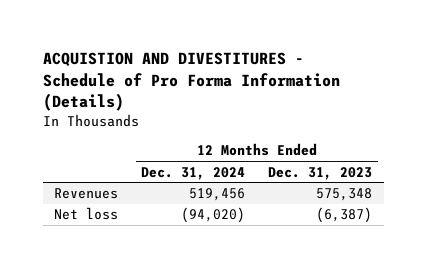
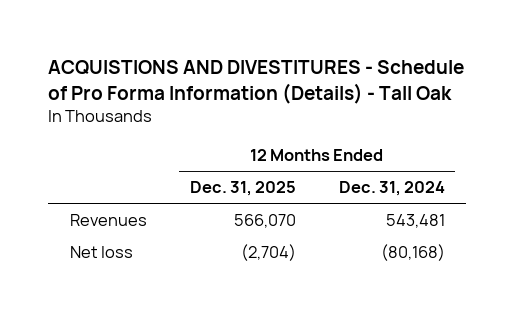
- ACQUISTION AND DIVESTITURES - Schedule of Pro Forma Information (Details)
+ ACQUISTIONS AND DIVESTITURES - Schedule of Pro Forma Information (Details) - Tall Oak
- | 12 Months Ended Dec. 31, 2024 | 12 Months Ended Dec. 31, 2023
+ | 12 Months Ended Dec. 31, 2025 | 12 Months Ended Dec. 31, 2024
- Revenues | 519,456 | 575,348
- Net loss | (94,020) | (6,387)
+ Revenues | 566,070 | 543,481
+ Net loss | (2,704) | (80,168)

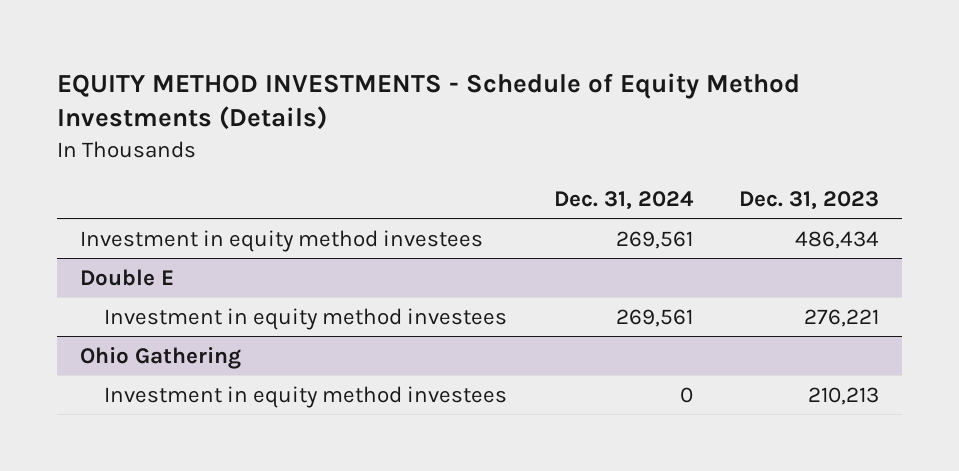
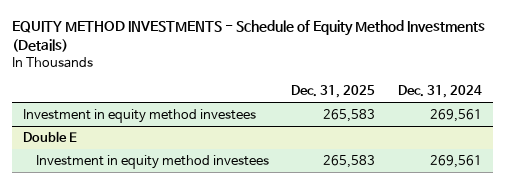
- | Dec. 31, 2024 | Dec. 31, 2023
+ | Dec. 31, 2025 | Dec. 31, 2024
- Ohio Gathering
- Investment in equity method investees | 0 | 210,213

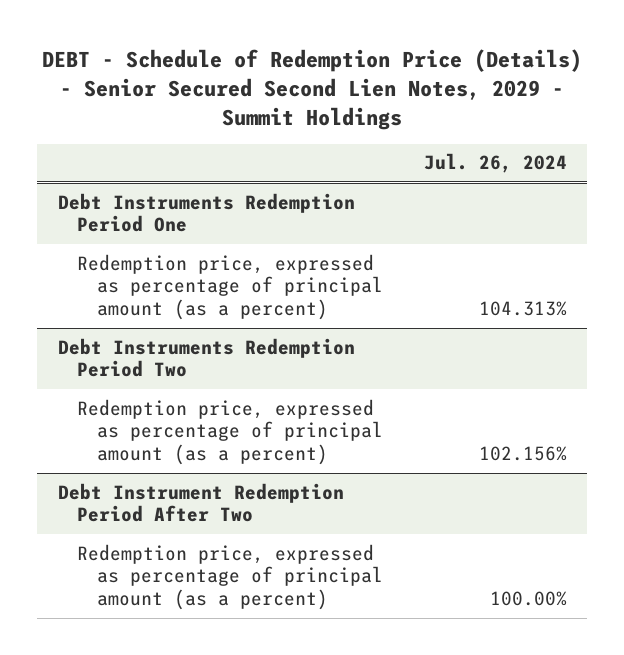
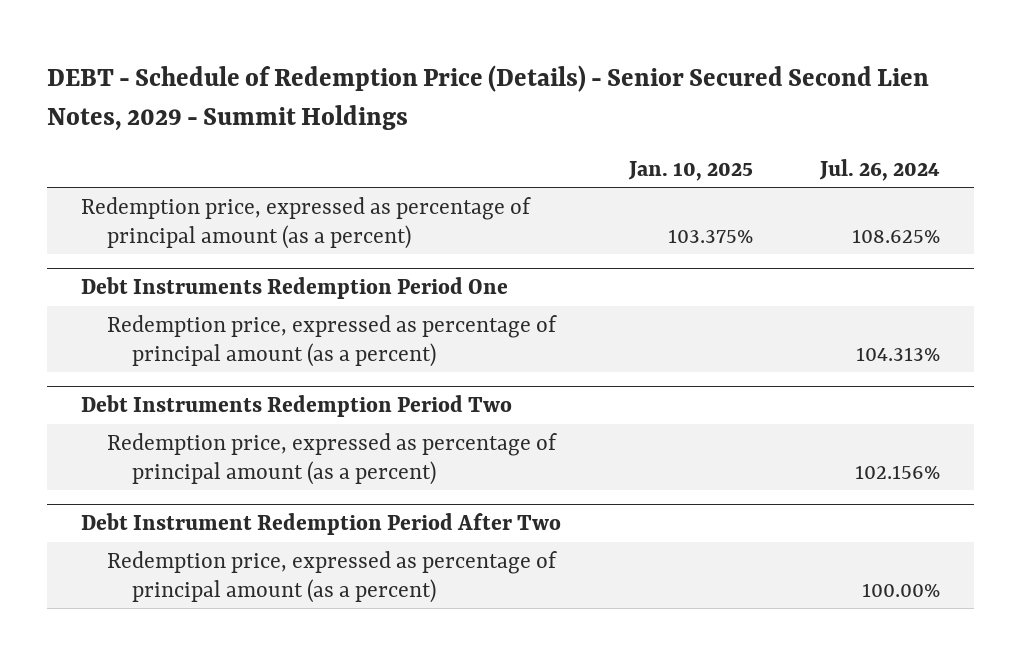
- | Jul. 26, 2024
+ | Jan. 10, 2025 | Jul. 26, 2024
+ Redemption price, expressed as percentage of principal amount (as a percent) | 103.375% | 108.625%

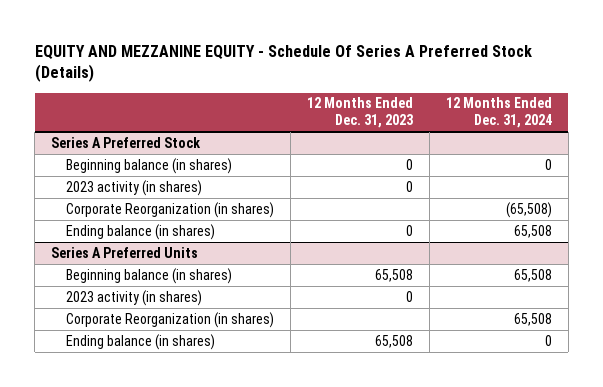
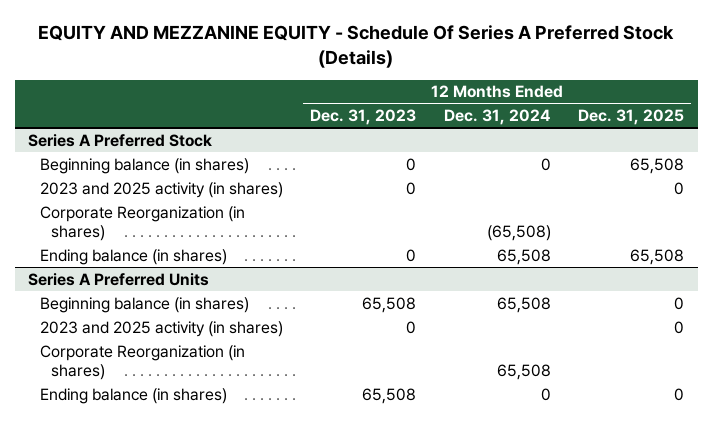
- | 12 Months Ended Dec. 31, 2023 | 12 Months Ended Dec. 31, 2024
+ | 12 Months Ended Dec. 31, 2023 | 12 Months Ended Dec. 31, 2024 | 12 Months Ended Dec. 31, 2025
@ Series A Preferred Stock
- 2023 activity (in shares) | 0 |
+ 2023 and 2025 activity (in shares) | 0 | | 0
@ Series A Preferred Units
- 2023 activity (in shares) | 0 |
+ 2023 and 2025 activity (in shares) | 0 | | 0

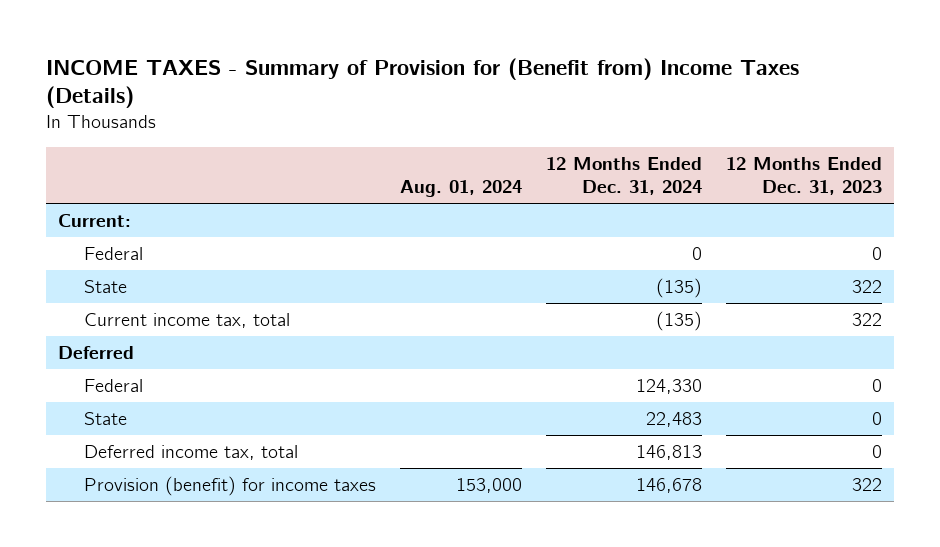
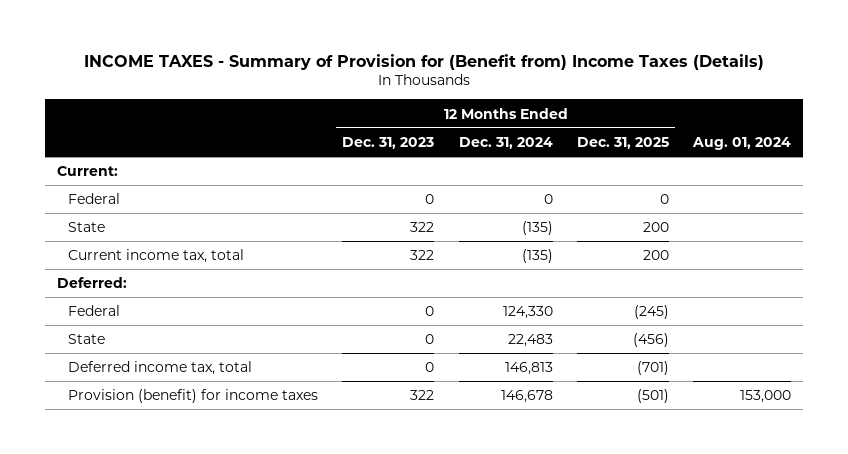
- | Aug. 01, 2024 | 12 Months Ended Dec. 31, 2024 | 12 Months Ended Dec. 31, 2023
+ | 12 Months Ended Dec. 31, 2023 | 12 Months Ended Dec. 31, 2024 | 12 Months Ended Dec. 31, 2025 | Aug. 01, 2024
- Deferred
+ Deferred:

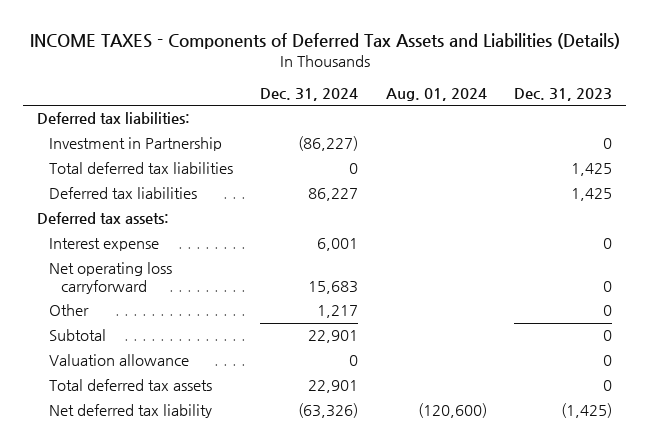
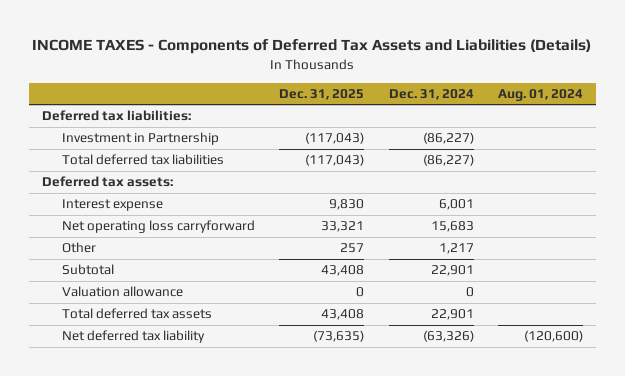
- | Dec. 31, 2024 | Aug. 01, 2024 | Dec. 31, 2023
+ | Dec. 31, 2025 | Dec. 31, 2024 | Aug. 01, 2024
- Total deferred tax liabilities | 0 | | 1,425
- Deferred tax liabilities | 86,227 | | 1,425
+ Total deferred tax liabilities | (117,043) | (86,227) |

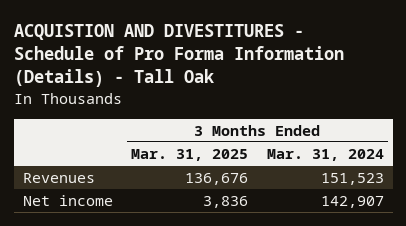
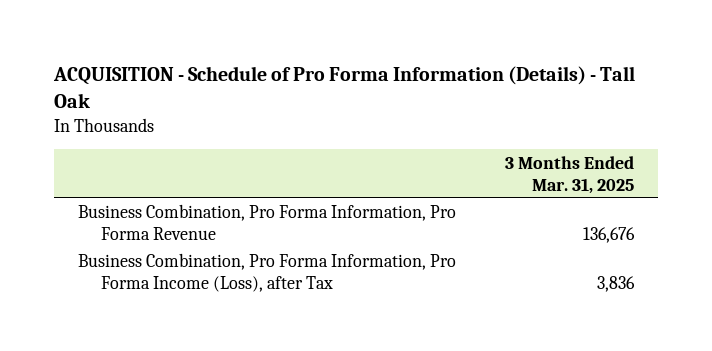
- ACQUISTION AND DIVESTITURES - Schedule of Pro Forma Information (Details) - Tall Oak
+ ACQUISITION - Schedule of Pro Forma Information (Details) - Tall Oak
- | 3 Months Ended Mar. 31, 2025 | 3 Months Ended Mar. 31, 2024
+ | 3 Months Ended Mar. 31, 2025
- Revenues | 136,676 | 151,523
- Net income | 3,836 | 142,907
+ Business Combination, Pro Forma Information, Pro Forma Revenue | 136,676
+ Business Combination, Pro Forma Information, Pro Forma Income (Loss), after Tax | 3,836

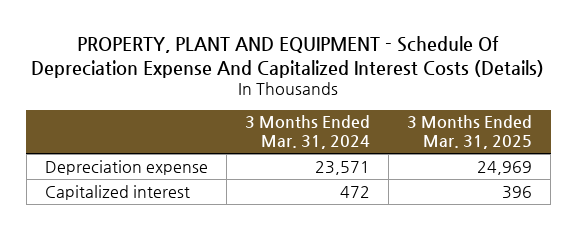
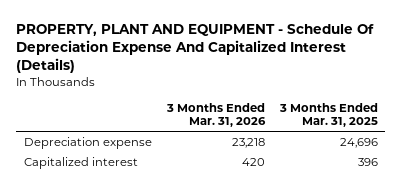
- PROPERTY, PLANT AND EQUIPMENT - Schedule Of Depreciation Expense And Capitalized Interest Costs (Details)
+ PROPERTY, PLANT AND EQUIPMENT - Schedule Of Depreciation Expense And Capitalized Interest (Details)
- | 3 Months Ended Mar. 31, 2024 | 3 Months Ended Mar. 31, 2025
+ | 3 Months Ended Mar. 31, 2026 | 3 Months Ended Mar. 31, 2025
- Depreciation expense | 23,571 | 24,969
+ Depreciation expense | 23,218 | 24,696

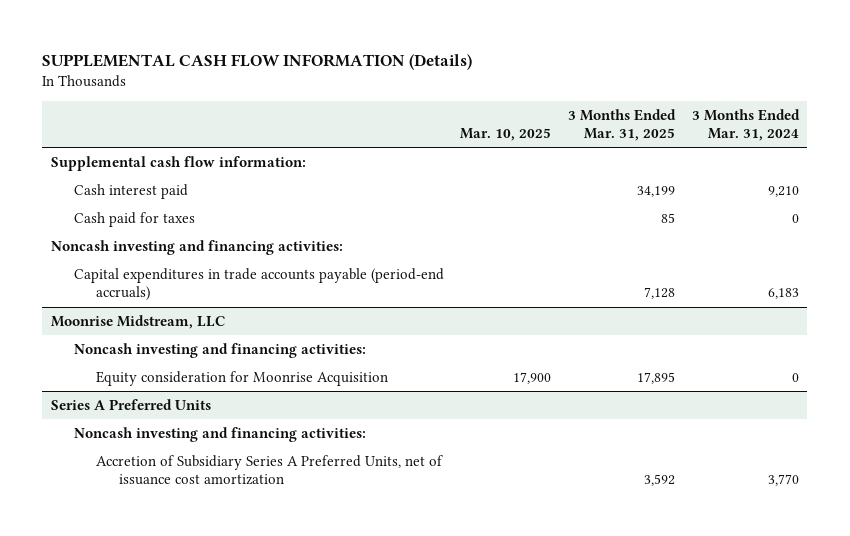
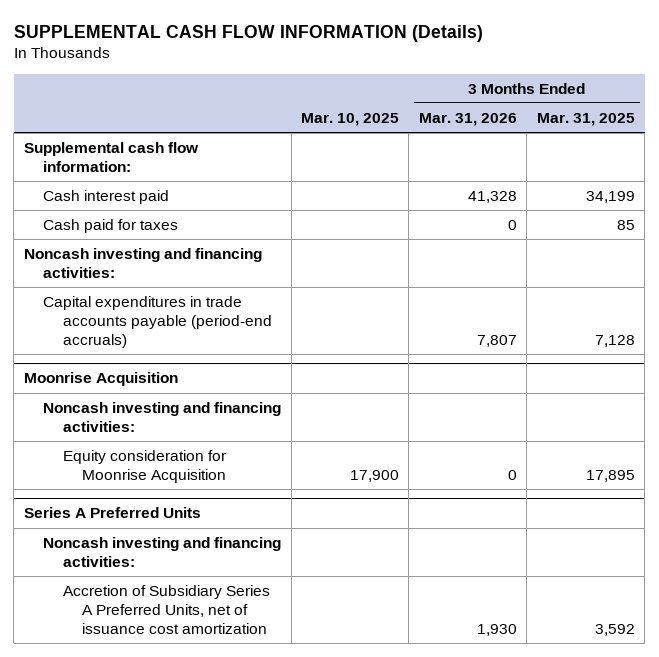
- | Mar. 10, 2025 | 3 Months Ended Mar. 31, 2025 | 3 Months Ended Mar. 31, 2024
+ | Mar. 10, 2025 | 3 Months Ended Mar. 31, 2026 | 3 Months Ended Mar. 31, 2025
- Moonrise Midstream, LLC
+ Moonrise Acquisition

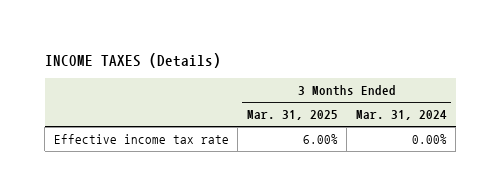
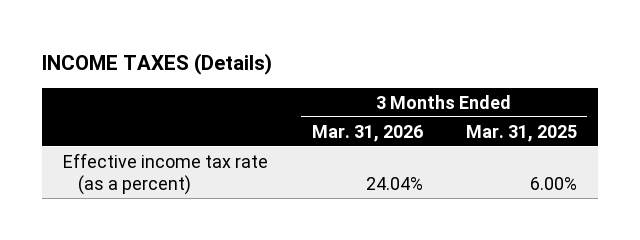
- | 3 Months Ended Mar. 31, 2025 | 3 Months Ended Mar. 31, 2024
+ | 3 Months Ended Mar. 31, 2026 | 3 Months Ended Mar. 31, 2025
- Effective income tax rate | 6.00% | 0.00%
+ Effective income tax rate (as a percent) | 24.04% | 6.00%

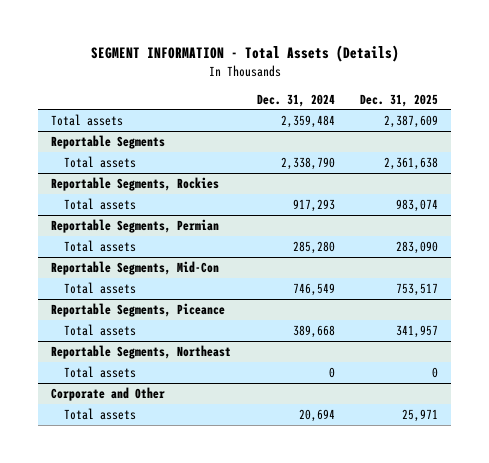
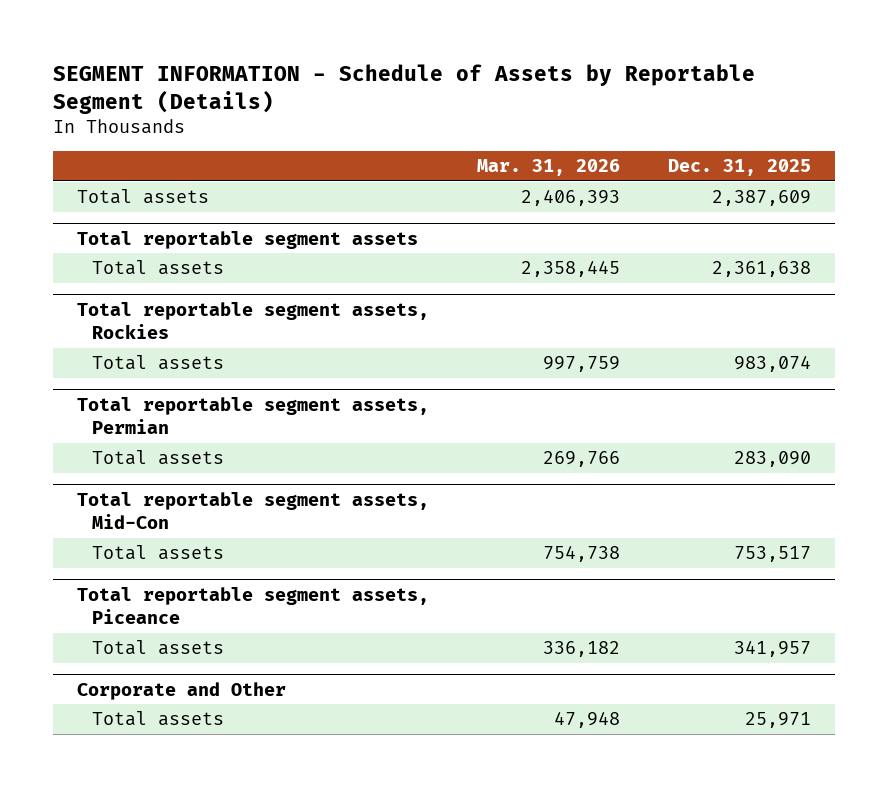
- SEGMENT INFORMATION - Total Assets (Details)
+ SEGMENT INFORMATION - Schedule of Assets by Reportable Segment (Details)
- | Dec. 31, 2024 | Dec. 31, 2025
+ | Mar. 31, 2026 | Dec. 31, 2025
- Reportable Segments
+ Total reportable segment assets
- Reportable Segments, Rockies
+ Total reportable segment assets, Rockies
- Reportable Segments, Permian
+ Total reportable segment assets, Permian
- Reportable Segments, Mid-Con
+ Total reportable segment assets, Mid-Con
- Reportable Segments, Piceance
+ Total reportable segment assets, Piceance
- Reportable Segments, Northeast
- Total assets | 0 | 0

